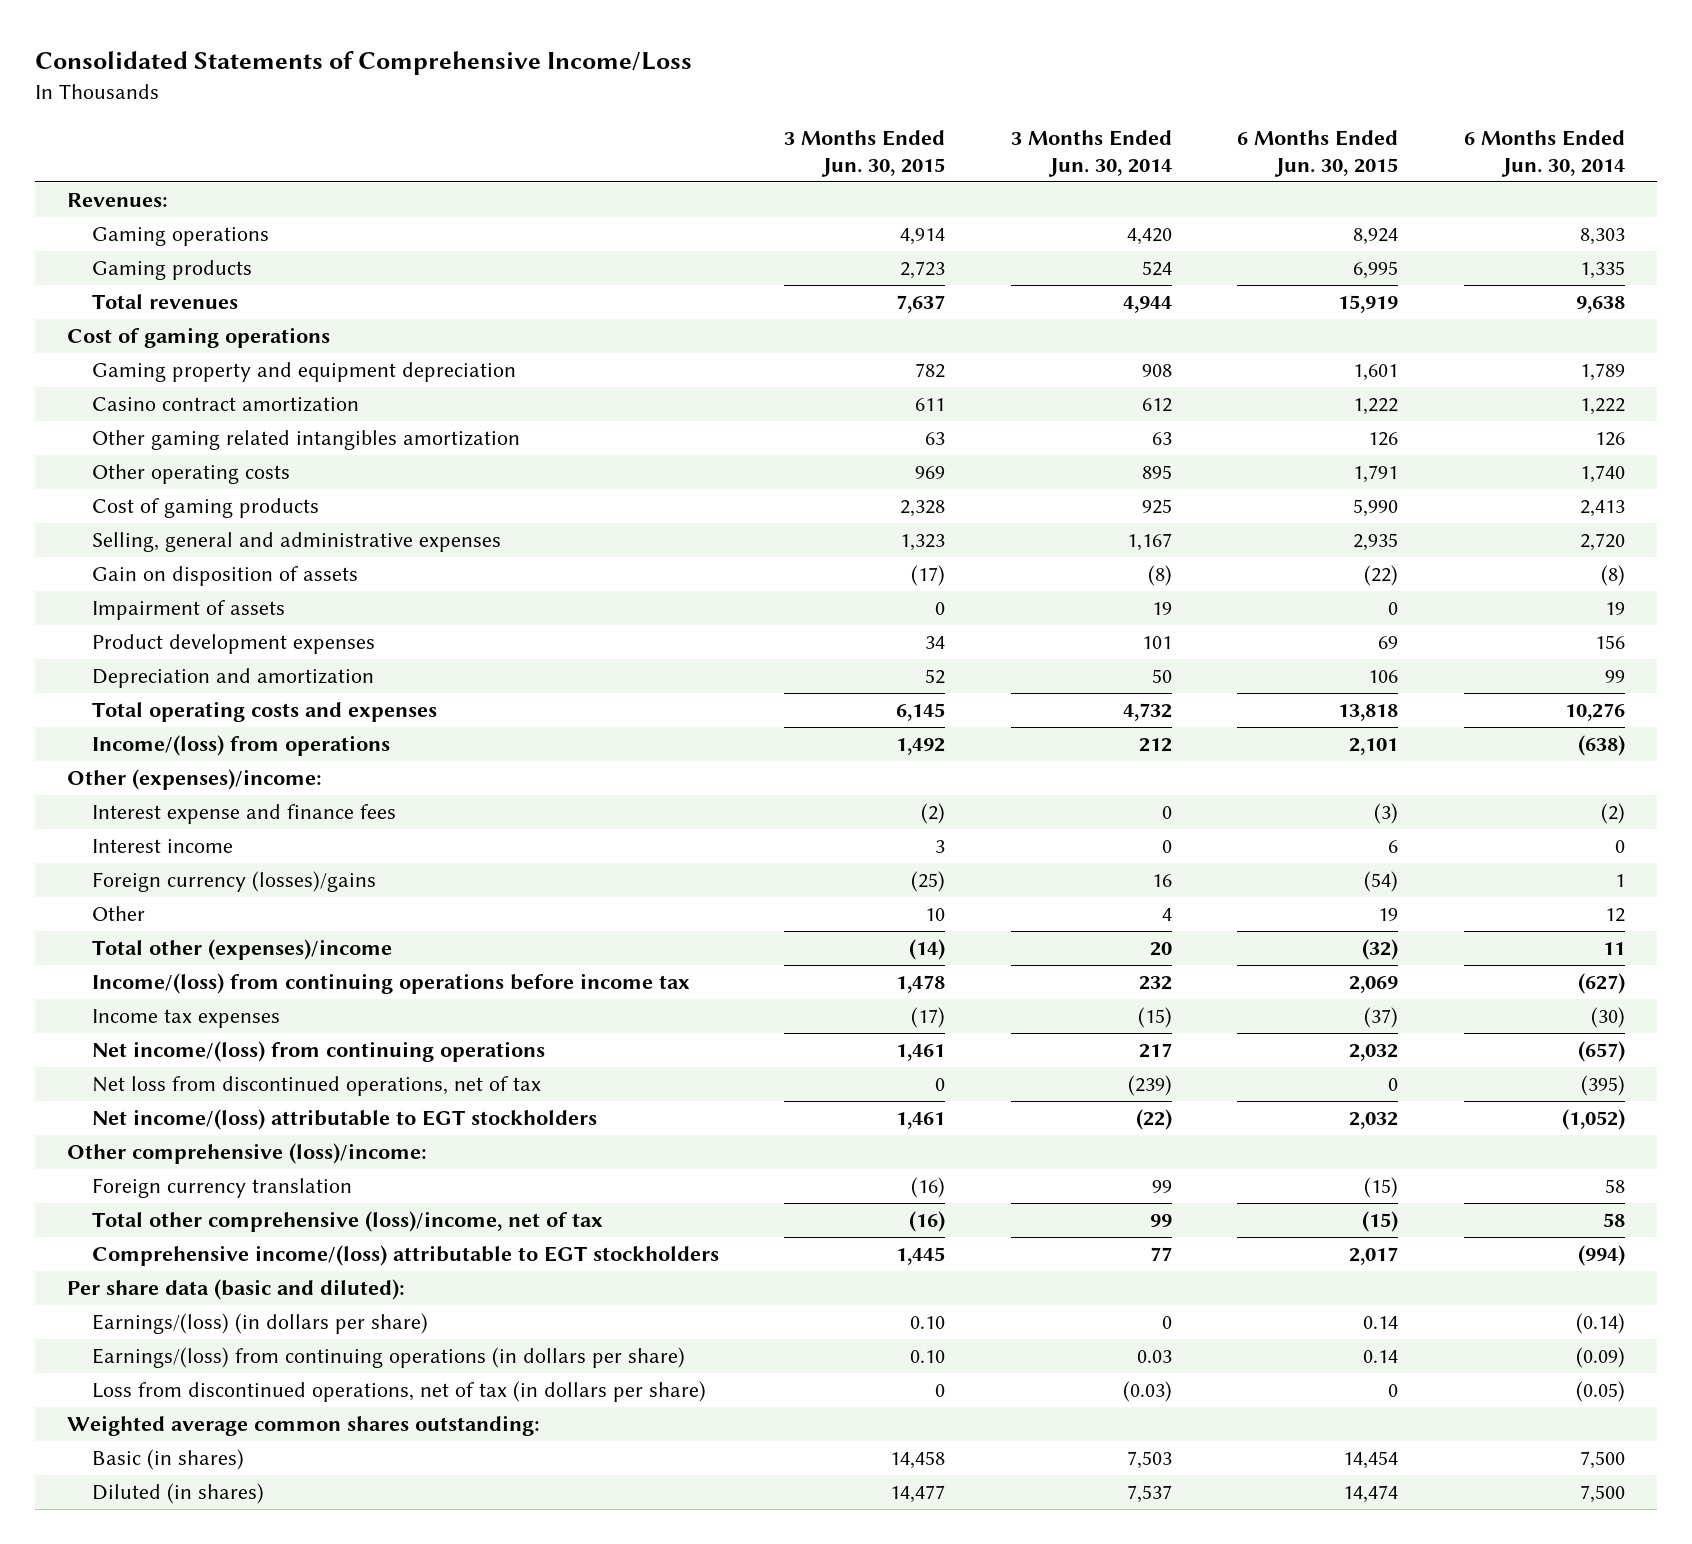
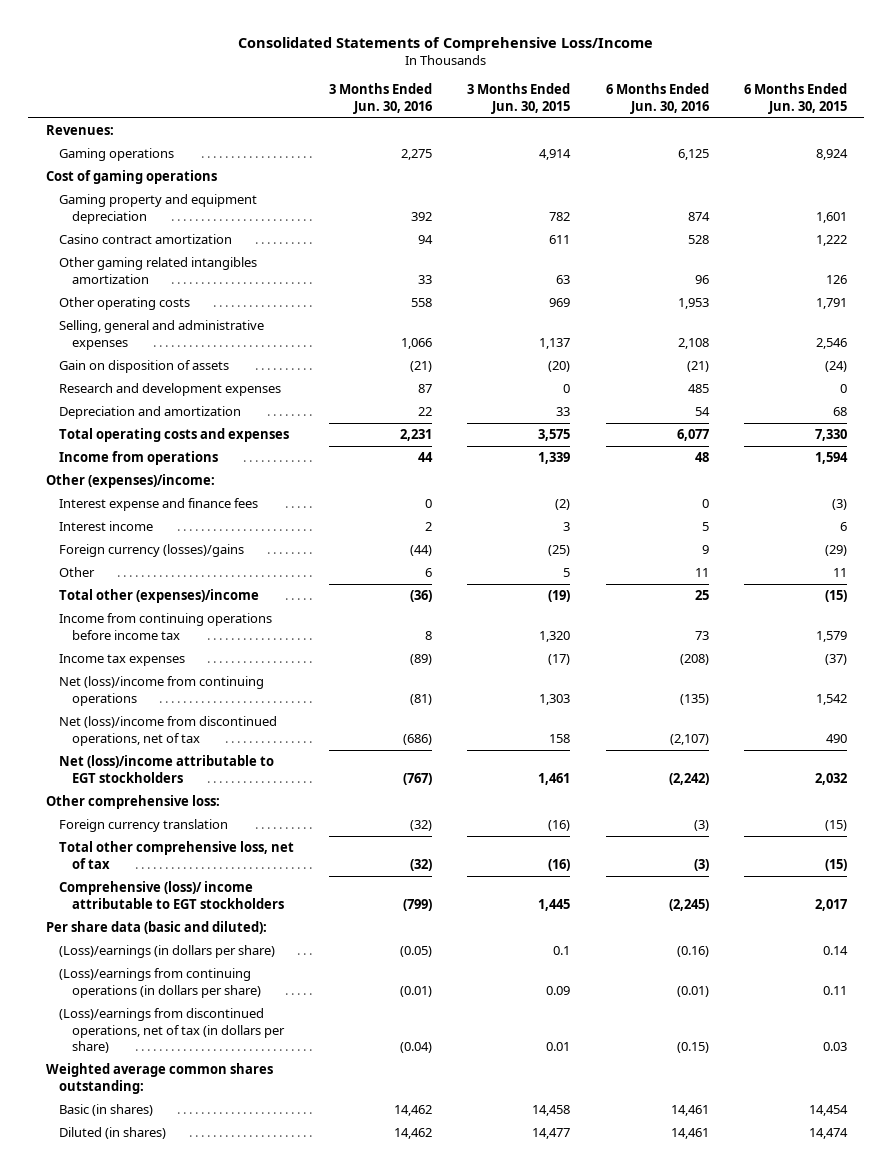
- Consolidated Statements of Comprehensive Income/Loss
+ Consolidated Statements of Comprehensive Loss/Income
- | 3 Months Ended Jun. 30, 2015 | 3 Months Ended Jun. 30, 2014 | 6 Months Ended Jun. 30, 2015 | 6 Months Ended Jun. 30, 2014
+ | 3 Months Ended Jun. 30, 2016 | 3 Months Ended Jun. 30, 2015 | 6 Months Ended Jun. 30, 2016 | 6 Months Ended Jun. 30, 2015
- Gaming products | 2,723 | 524 | 6,995 | 1,335
- Total revenues | 7,637 | 4,944 | 15,919 | 9,638
- Cost of gaming products | 2,328 | 925 | 5,990 | 2,413
- Selling, general and administrative expenses | 1,323 | 1,167 | 2,935 | 2,720
- Gain on disposition of assets | (17) | (8) | (22) | (8)
- Impairment of assets | 0 | 19 | 0 | 19
- Product development expenses | 34 | 101 | 69 | 156
- Depreciation and amortization | 52 | 50 | 106 | 99
- Total operating costs and expenses | 6,145 | 4,732 | 13,818 | 10,276
- Income/(loss) from operations | 1,492 | 212 | 2,101 | (638)
+ Selling, general and administrative expenses | 1,066 | 1,137 | 2,108 | 2,546
+ Gain on disposition of assets | (21) | (20) | (21) | (24)
+ Research and development expenses | 87 | 0 | 485 | 0
+ Depreciation and amortization | 22 | 33 | 54 | 68
+ Total operating costs and expenses | 2,231 | 3,575 | 6,077 | 7,330
+ Income from operations | 44 | 1,339 | 48 | 1,594
- Foreign currency (losses)/gains | (25) | 16 | (54) | 1
- Other | 10 | 4 | 19 | 12
- Total other (expenses)/income | (14) | 20 | (32) | 11
- Income/(loss) from continuing operations before income tax | 1,478 | 232 | 2,069 | (627)
+ Foreign currency (losses)/gains | (44) | (25) | 9 | (29)
+ Other | 6 | 5 | 11 | 11
+ Total other (expenses)/income | (36) | (19) | 25 | (15)
+ Income from continuing operations before income tax | 8 | 1,320 | 73 | 1,579
- Net income/(loss) from continuing operations | 1,461 | 217 | 2,032 | (657)
- Net loss from discontinued operations, net of tax | 0 | (239) | 0 | (395)
- Net income/(loss) attributable to EGT stockholders | 1,461 | (22) | 2,032 | (1,052)
- Other comprehensive (loss)/income:
+ Net (loss)/income from continuing operations | (81) | 1,303 | (135) | 1,542
+ Net (loss)/income from discontinued operations, net of tax | (686) | 158 | (2,107) | 490
+ Net (loss)/income attributable to EGT stockholders | (767) | 1,461 | (2,242) | 2,032
+ Other comprehensive loss:
- Total other comprehensive (loss)/income, net of tax | (16) | 99 | (15) | 58
- Comprehensive income/(loss) attributable to EGT stockholders | 1,445 | 77 | 2,017 | (994)
+ Total other comprehensive loss, net of tax | (32) | (16) | (3) | (15)
+ Comprehensive (loss)/ income attributable to EGT stockholders | (799) | 1,445 | (2,245) | 2,017
- Earnings/(loss) (in dollars per share) | 0.10 | 0 | 0.14 | (0.14)
- Earnings/(loss) from continuing operations (in dollars per share) | 0.10 | 0.03 | 0.14 | (0.09)
- Loss from discontinued operations, net of tax (in dollars per share) | 0 | (0.03) | 0 | (0.05)
+ (Loss)/earnings (in dollars per share) | (0.05) | 0.1 | (0.16) | 0.14
+ (Loss)/earnings from continuing operations (in dollars per share) | (0.01) | 0.09 | (0.01) | 0.11
+ (Loss)/earnings from discontinued operations, net of tax (in dollars per share) | (0.04) | 0.01 | (0.15) | 0.03

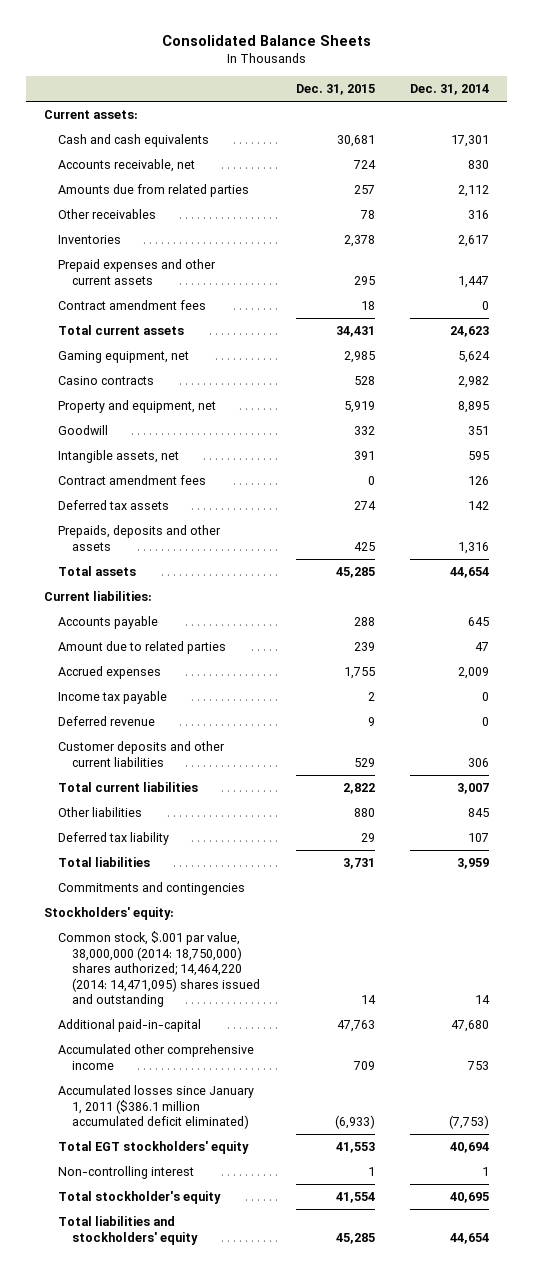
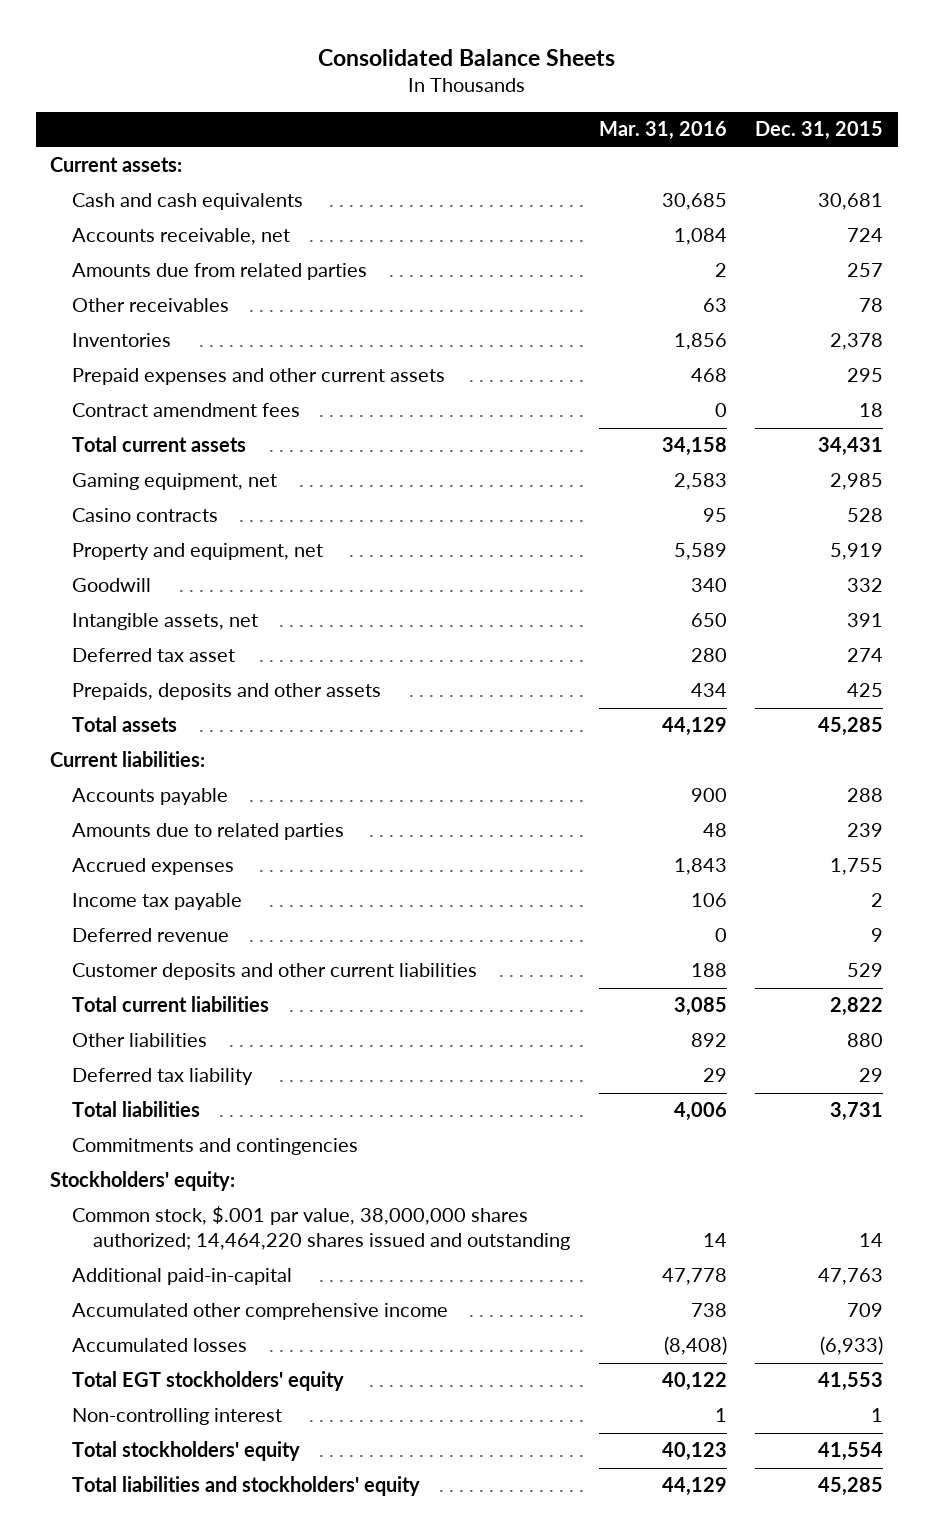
- | Dec. 31, 2015 | Dec. 31, 2014
+ | Mar. 31, 2016 | Dec. 31, 2015
- Contract amendment fees | 0 | 126
- Deferred tax assets | 274 | 142
+ Deferred tax asset | 280 | 274
- Amount due to related parties | 239 | 47
+ Amounts due to related parties | 48 | 239
- Common stock, $.001 par value, 38,000,000 (2014: 18,750,000) shares authorized; 14,464,220 (2014: 14,471,095) shares issued and outstanding | 14 | 14
+ Common stock, $.001 par value, 38,000,000 shares authorized; 14,464,220 shares issued and outstanding | 14 | 14
- Accumulated losses since January 1, 2011 ($386.1 million accumulated deficit eliminated) | (6,933) | (7,753)
+ Accumulated losses | (8,408) | (6,933)
- Total stockholder's equity | 41,554 | 40,695
+ Total stockholders' equity | 40,123 | 41,554

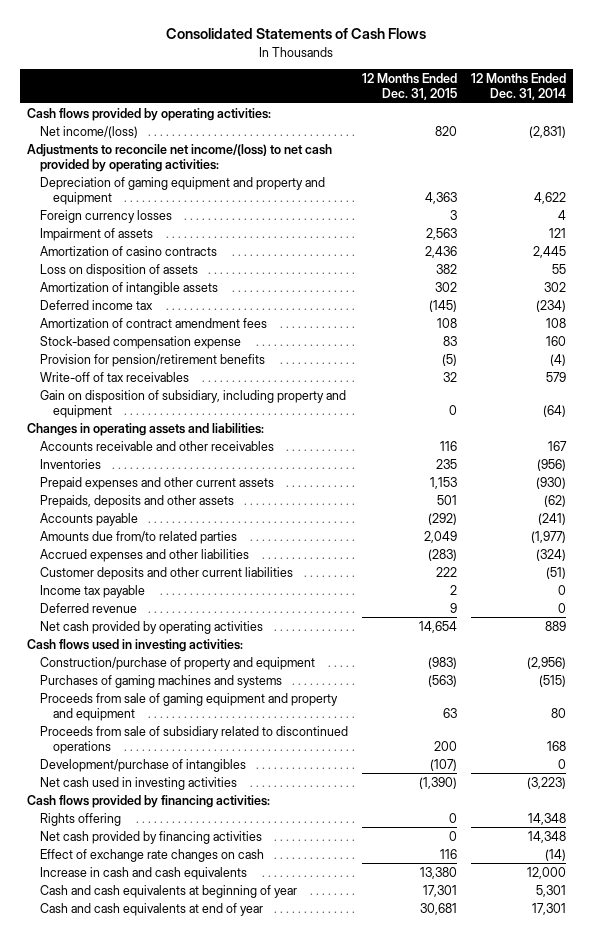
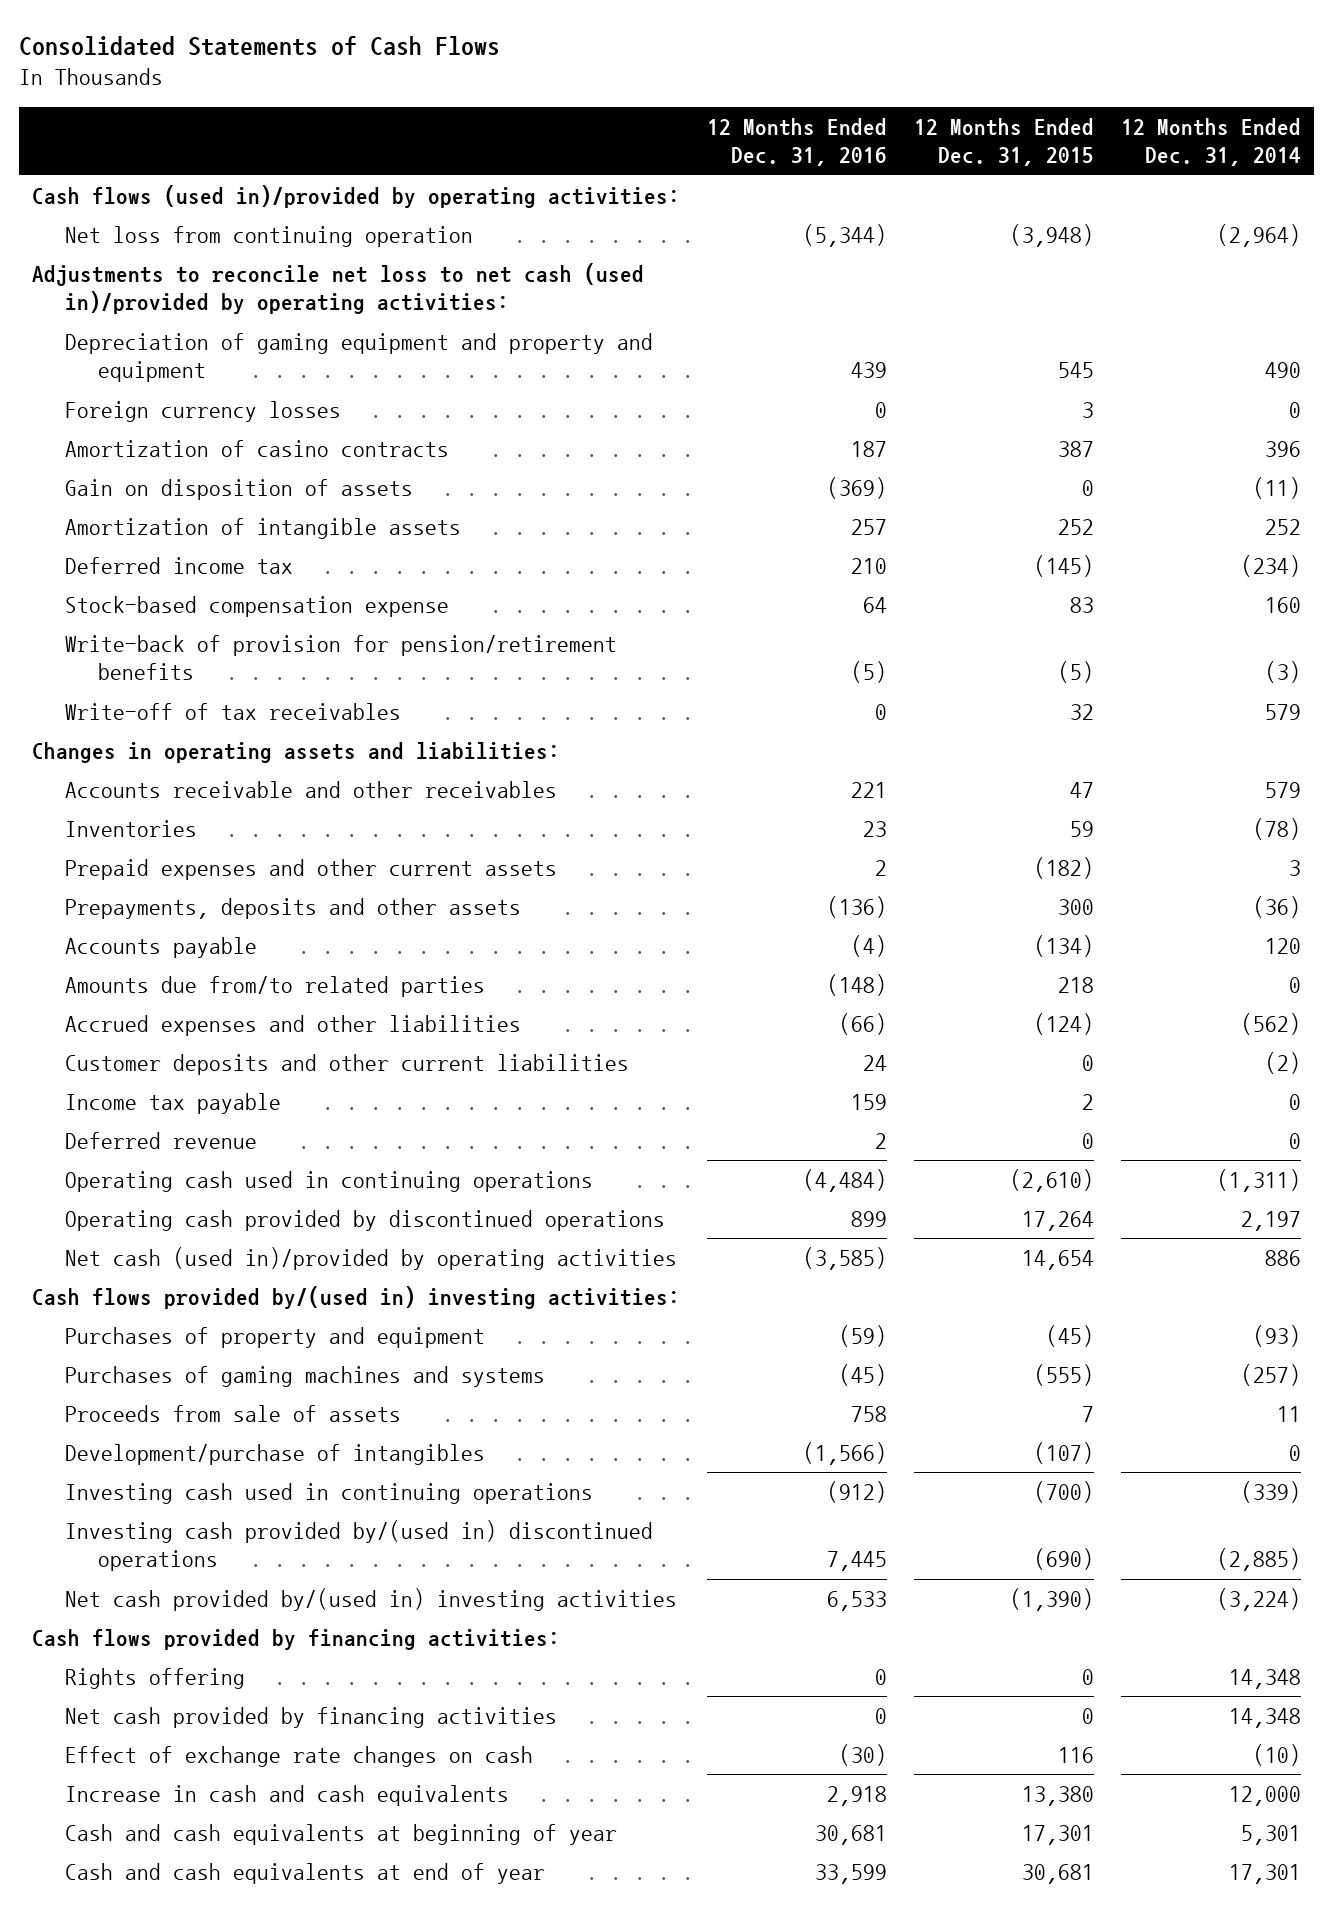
- | 12 Months Ended Dec. 31, 2015 | 12 Months Ended Dec. 31, 2014
+ | 12 Months Ended Dec. 31, 2016 | 12 Months Ended Dec. 31, 2015 | 12 Months Ended Dec. 31, 2014
- Cash flows provided by operating activities:
- Net income/(loss) | 820 | (2,831)
- Adjustments to reconcile net income/(loss) to net cash provided by operating activities:
- Depreciation of gaming equipment and property and equipment | 4,363 | 4,622
- Foreign currency losses | 3 | 4
- Impairment of assets | 2,563 | 121
- Amortization of casino contracts | 2,436 | 2,445
- Loss on disposition of assets | 382 | 55
- Amortization of intangible assets | 302 | 302
+ Cash flows (used in)/provided by operating activities:
+ Net loss from continuing operation | (5,344) | (3,948) | (2,964)
+ Adjustments to reconcile net loss to net cash (used in)/provided by operating activities:
+ Depreciation of gaming equipment and property and equipment | 439 | 545 | 490
+ Foreign currency losses | 0 | 3 | 0
+ Amortization of casino contracts | 187 | 387 | 396
+ Gain on disposition of assets | (369) | 0 | (11)
+ Amortization of intangible assets | 257 | 252 | 252
- Amortization of contract amendment fees | 108 | 108
- Provision for pension/retirement benefits | (5) | (4)
+ Write-back of provision for pension/retirement benefits | (5) | (5) | (3)
- Gain on disposition of subsidiary, including property and equipment | 0 | (64)
- Accounts receivable and other receivables | 116 | 167
- Inventories | 235 | (956)
- Prepaid expenses and other current assets | 1,153 | (930)
- Prepaids, deposits and other assets | 501 | (62)
- Accounts payable | (292) | (241)
- Amounts due from/to related parties | 2,049 | (1,977)
- Accrued expenses and other liabilities | (283) | (324)
- Customer deposits and other current liabilities | 222 | (51)
+ Accounts receivable and other receivables | 221 | 47 | 579
+ Inventories | 23 | 59 | (78)
+ Prepaid expenses and other current assets | 2 | (182) | 3
+ Prepayments, deposits and other assets | (136) | 300 | (36)
+ Accounts payable | (4) | (134) | 120
+ Amounts due from/to related parties | (148) | 218 | 0
+ Accrued expenses and other liabilities | (66) | (124) | (562)
+ Customer deposits and other current liabilities | 24 | 0 | (2)
- Deferred revenue | 9 | 0
- Net cash provided by operating activities | 14,654 | 889
- Cash flows used in investing activities:
- Construction/purchase of property and equipment | (983) | (2,956)
- Purchases of gaming machines and systems | (563) | (515)
- Proceeds from sale of gaming equipment and property and equipment | 63 | 80
- Proceeds from sale of subsidiary related to discontinued operations | 200 | 168
+ Deferred revenue | 2 | 0 | 0
+ Operating cash used in continuing operations | (4,484) | (2,610) | (1,311)
+ Operating cash provided by discontinued operations | 899 | 17,264 | 2,197
+ Net cash (used in)/provided by operating activities | (3,585) | 14,654 | 886
+ Cash flows provided by/(used in) investing activities:
+ Purchases of property and equipment | (59) | (45) | (93)
+ Purchases of gaming machines and systems | (45) | (555) | (257)
+ Proceeds from sale of assets | 758 | 7 | 11
- Net cash used in investing activities | (1,390) | (3,223)
+ Investing cash used in continuing operations | (912) | (700) | (339)
+ Investing cash provided by/(used in) discontinued operations | 7,445 | (690) | (2,885)
+ Net cash provided by/(used in) investing activities | 6,533 | (1,390) | (3,224)
- Effect of exchange rate changes on cash | 116 | (14)
+ Effect of exchange rate changes on cash | (30) | 116 | (10)

